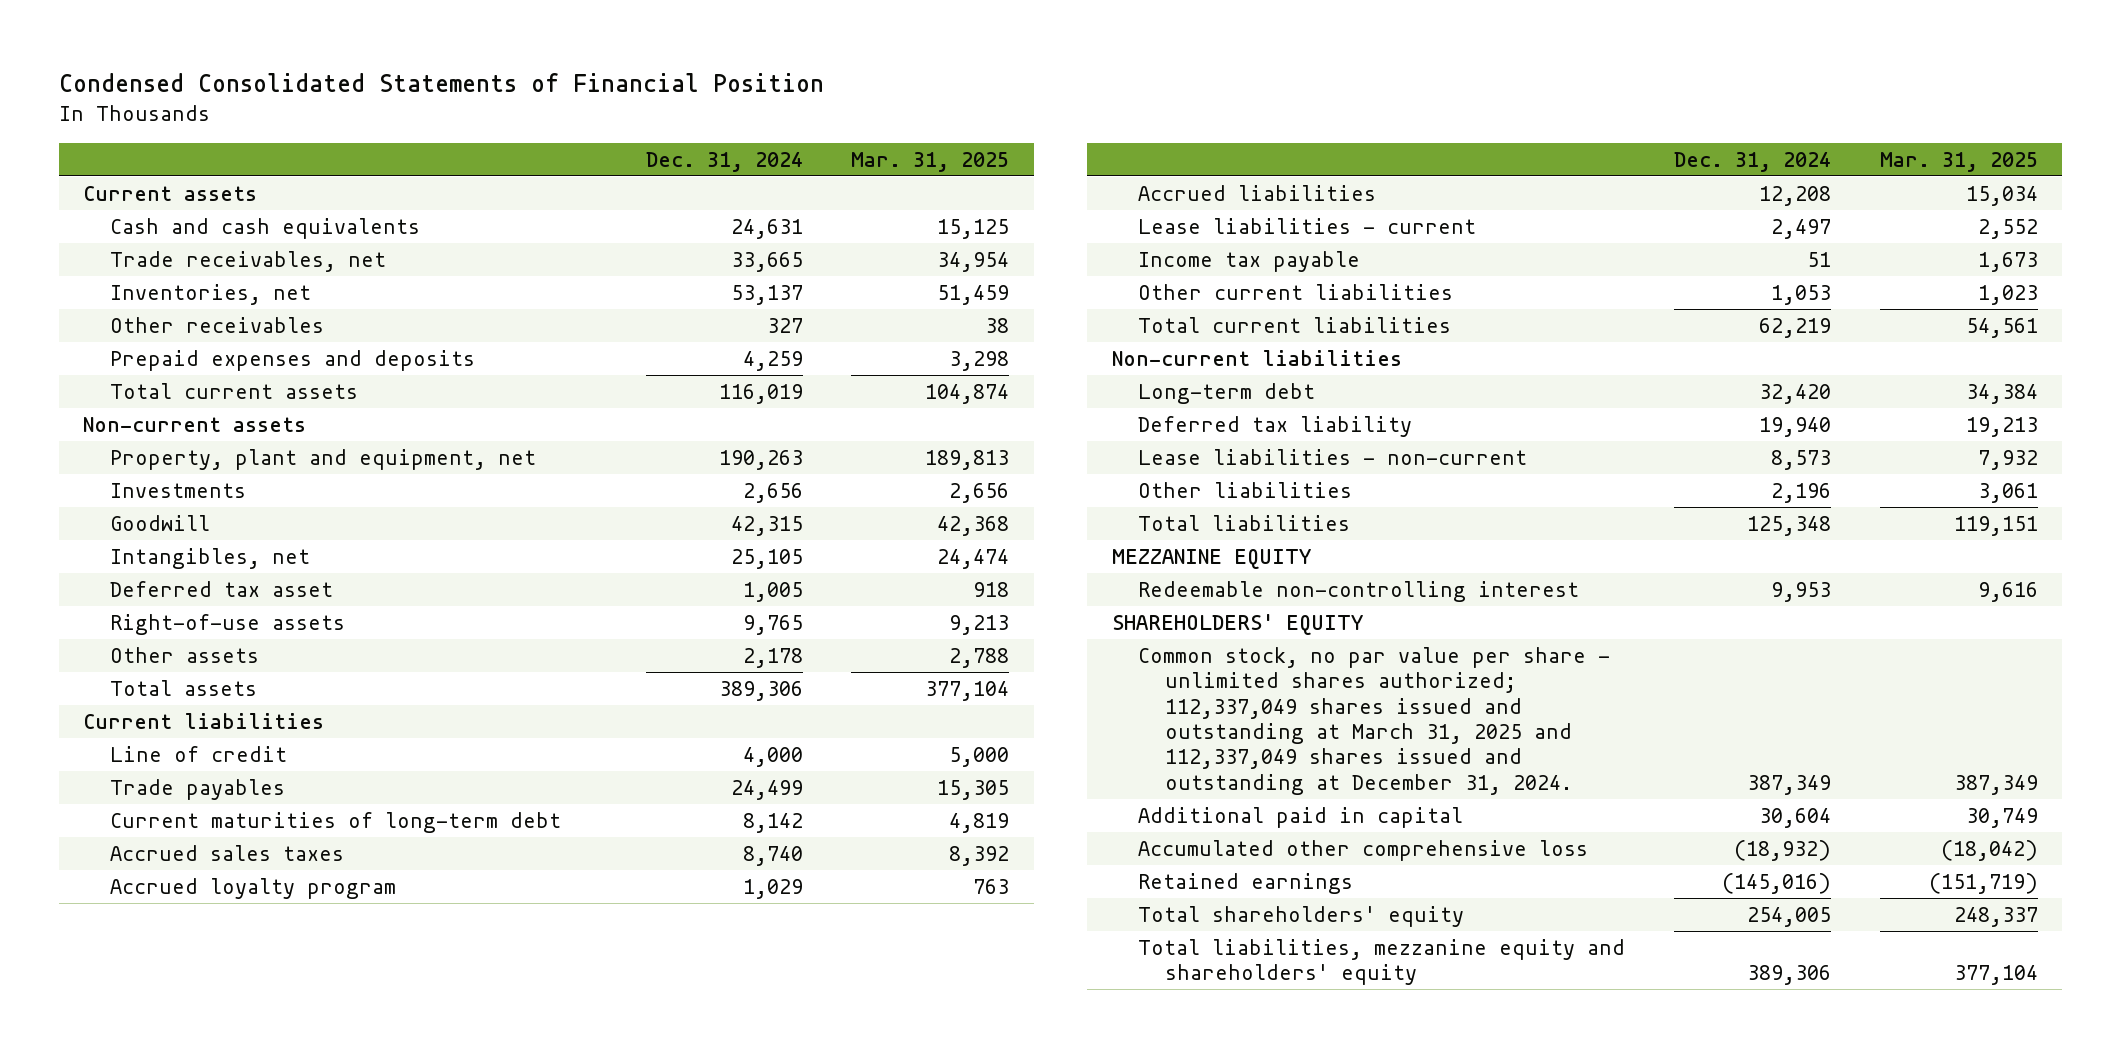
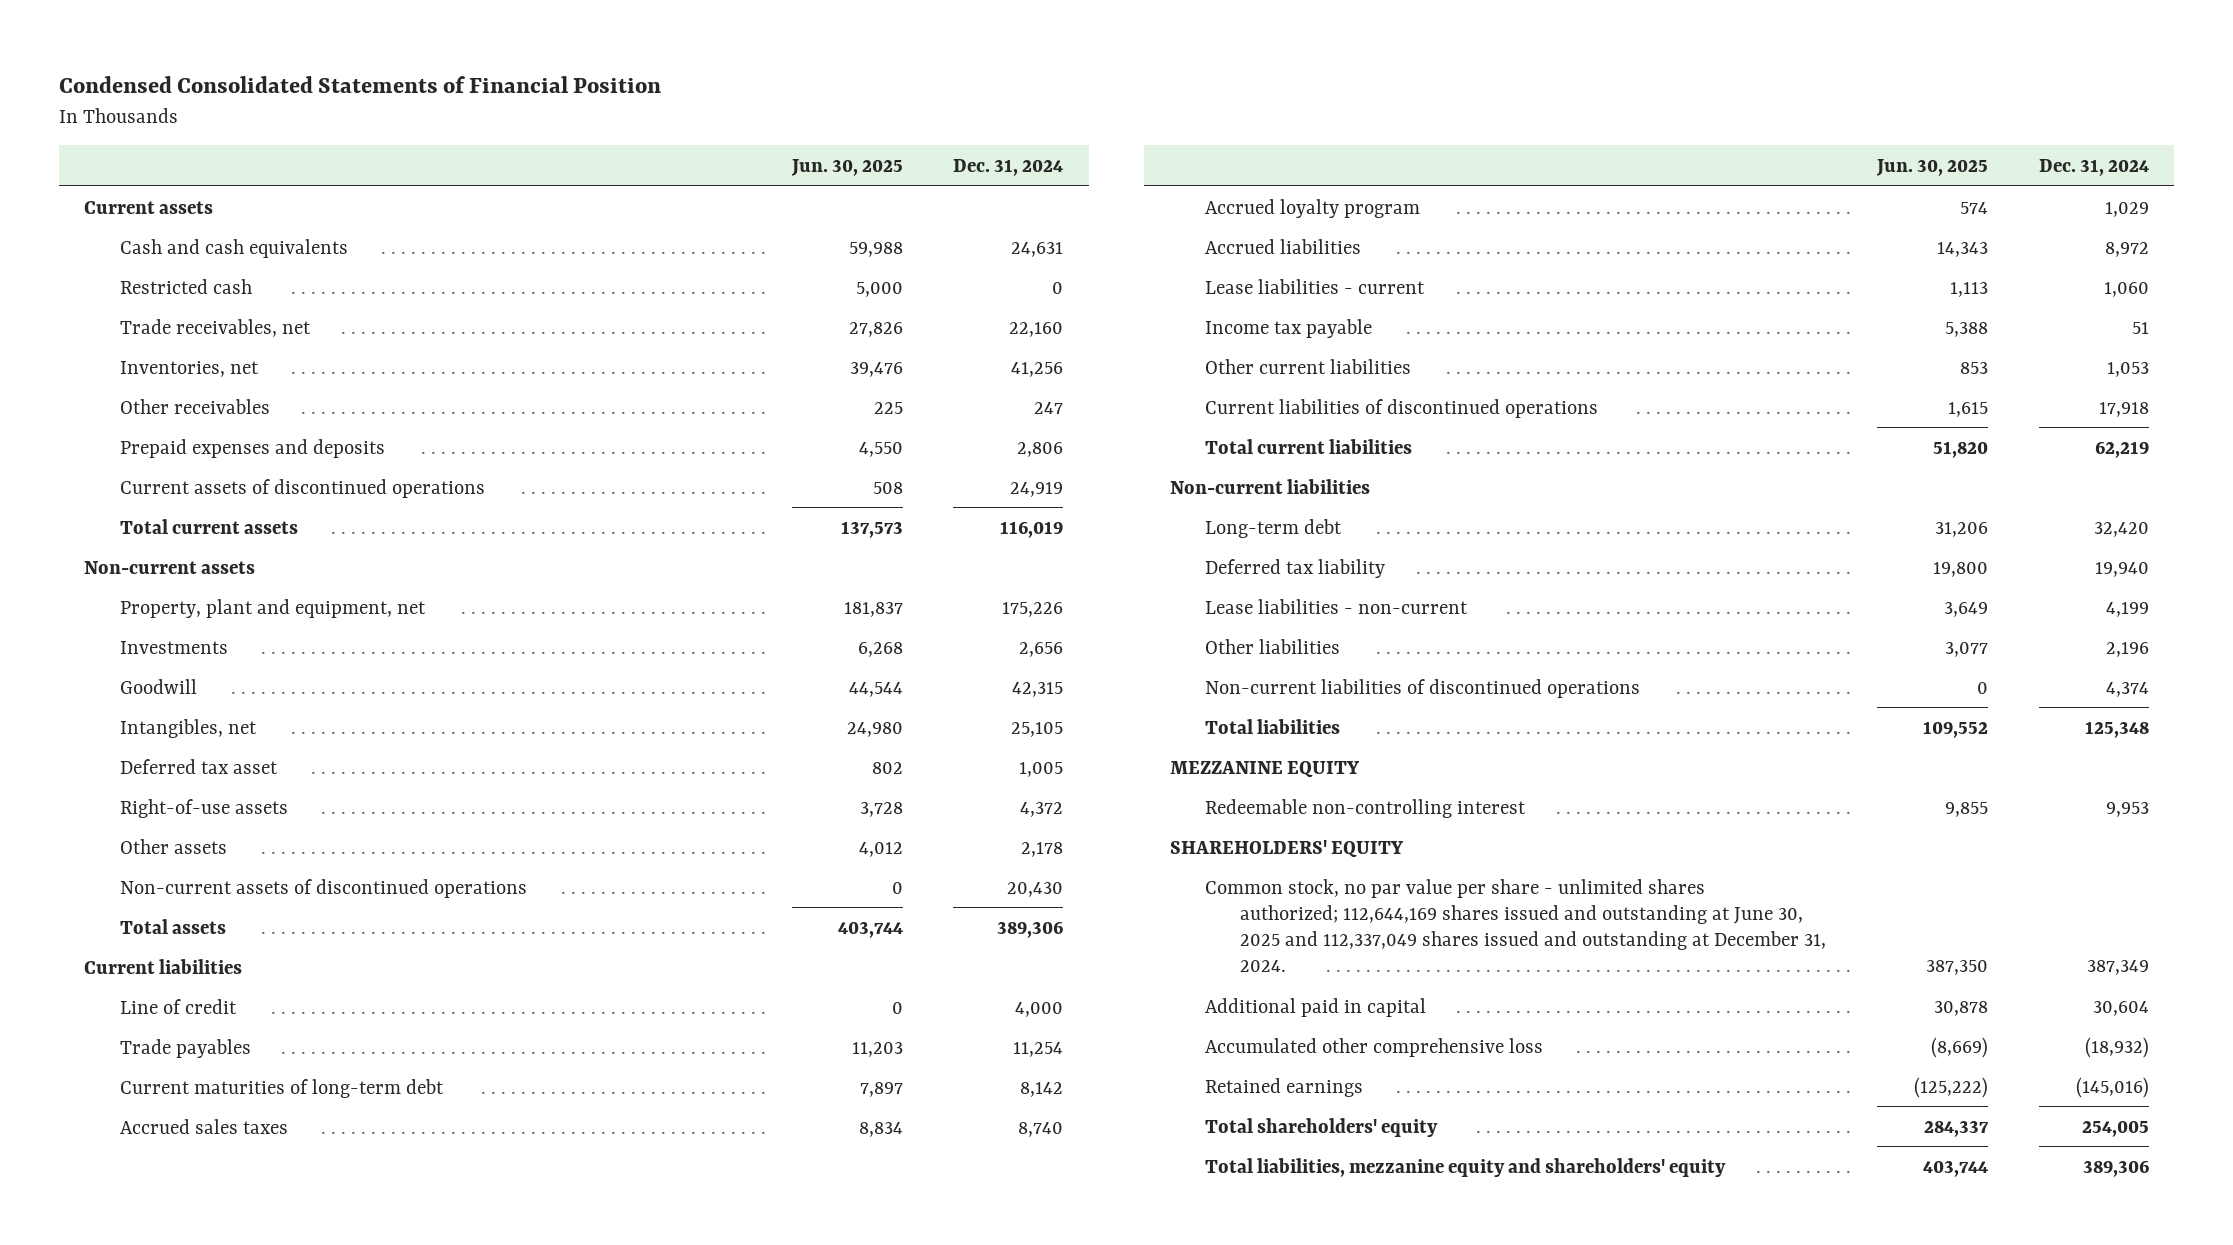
- | Dec. 31, 2024 | Mar. 31, 2025
+ | Jun. 30, 2025 | Dec. 31, 2024
- Trade receivables, net | 33,665 | 34,954
- Inventories, net | 53,137 | 51,459
- Other receivables | 327 | 38
- Prepaid expenses and deposits | 4,259 | 3,298
+ Restricted cash | 5,000 | 0
+ Trade receivables, net | 27,826 | 22,160
+ Inventories, net | 39,476 | 41,256
+ Other receivables | 225 | 247
+ Prepaid expenses and deposits | 4,550 | 2,806
+ Current assets of discontinued operations | 508 | 24,919
- Property, plant and equipment, net | 190,263 | 189,813
+ Property, plant and equipment, net | 181,837 | 175,226
- Right-of-use assets | 9,765 | 9,213
+ Right-of-use assets | 3,728 | 4,372
+ Non-current assets of discontinued operations | 0 | 20,430
- Trade payables | 24,499 | 15,305
+ Trade payables | 11,203 | 11,254
- Accrued liabilities | 12,208 | 15,034
- Lease liabilities - current | 2,497 | 2,552
+ Accrued liabilities | 14,343 | 8,972
+ Lease liabilities - current | 1,113 | 1,060
+ Current liabilities of discontinued operations | 1,615 | 17,918
- Lease liabilities - non-current | 8,573 | 7,932
+ Lease liabilities - non-current | 3,649 | 4,199
+ Non-current liabilities of discontinued operations | 0 | 4,374
- Common stock, no par value per share - unlimited shares authorized; 112,337,049 shares issued and outstanding at March 31, 2025 and 112,337,049 shares issued and outstanding at December 31, 2024. | 387,349 | 387,349
+ Common stock, no par value per share - unlimited shares authorized; 112,644,169 shares issued and outstanding at June 30, 2025 and 112,337,049 shares issued and outstanding at December 31, 2024. | 387,350 | 387,349

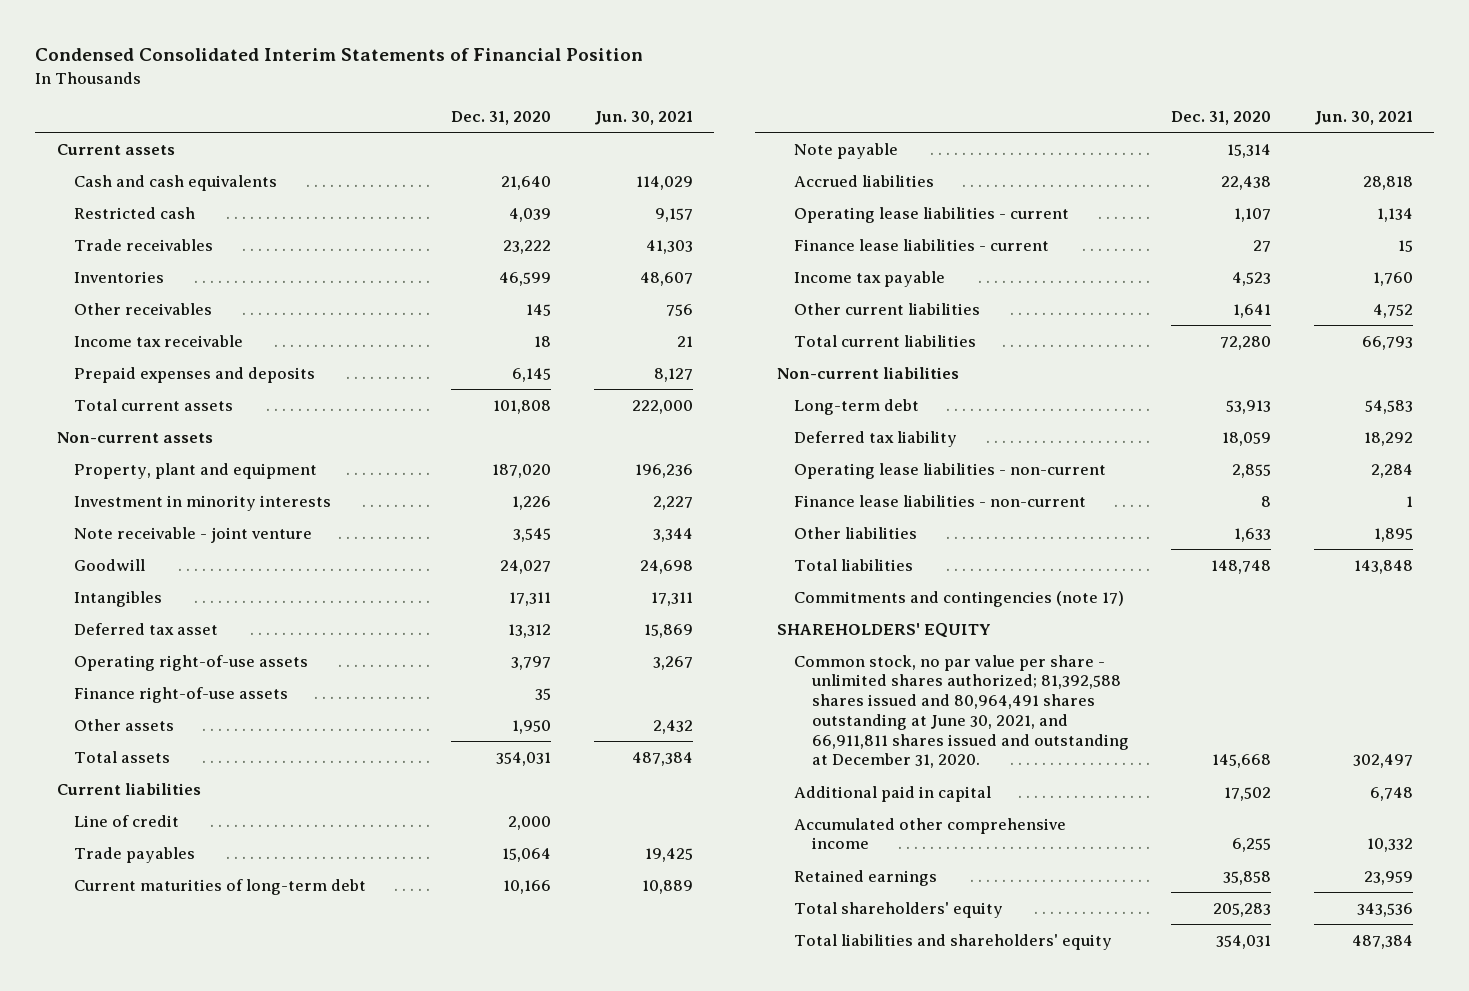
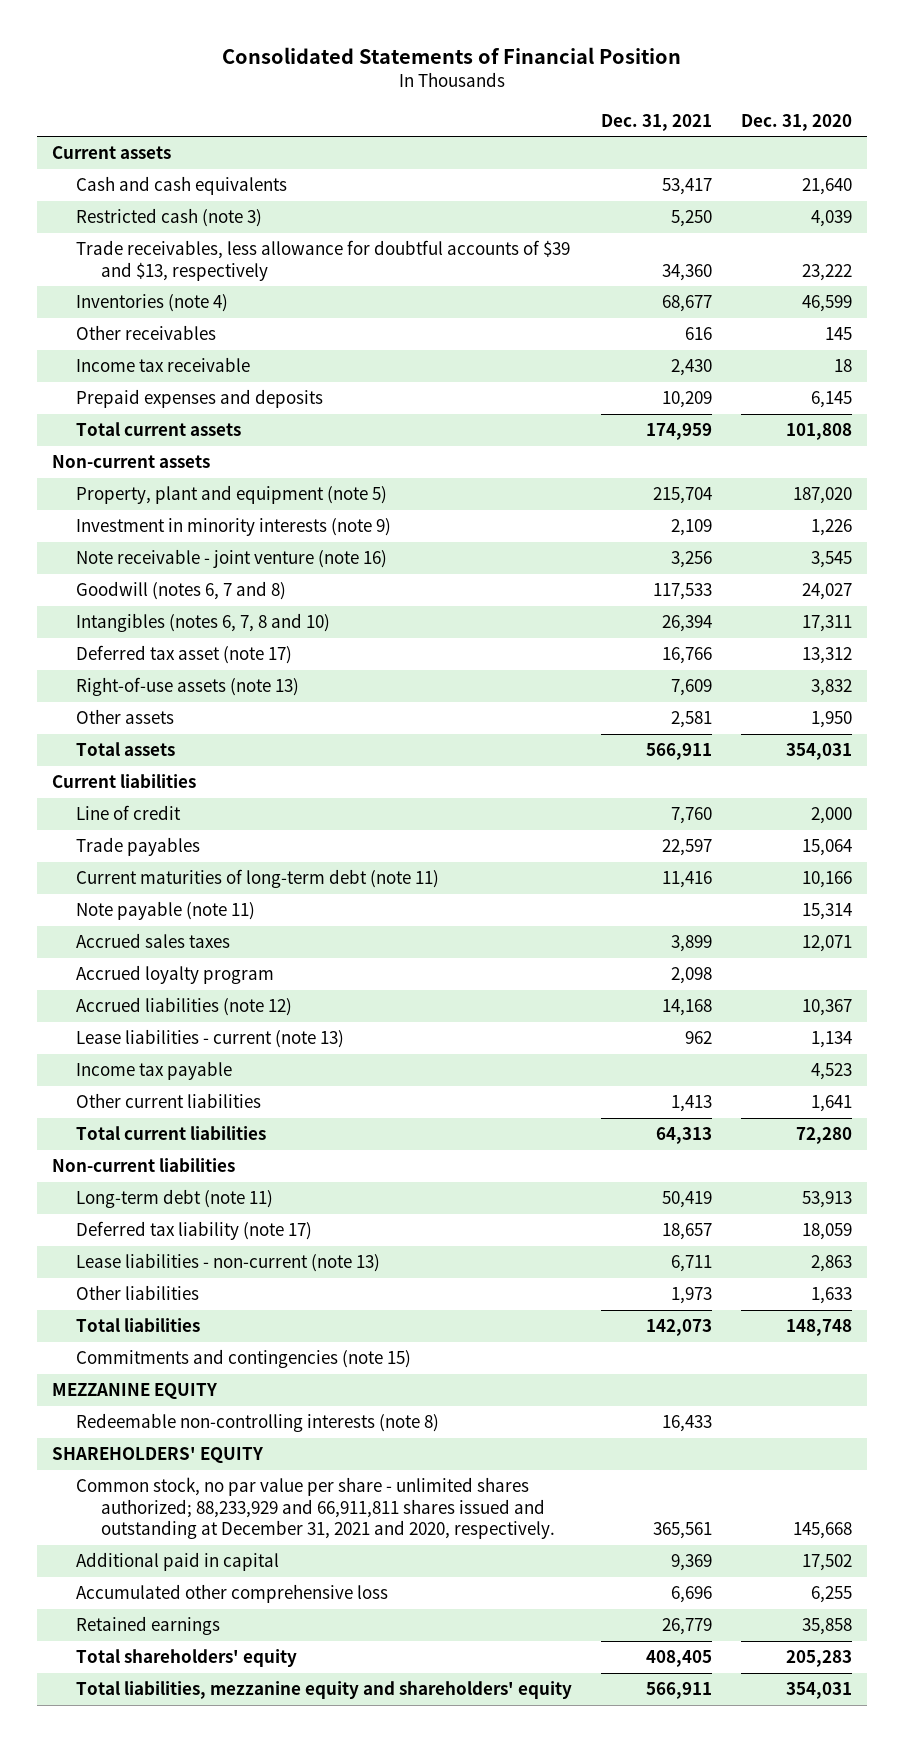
- Condensed Consolidated Interim Statements of Financial Position
+ Consolidated Statements of Financial Position
- | Dec. 31, 2020 | Jun. 30, 2021
+ | Dec. 31, 2021 | Dec. 31, 2020
- Restricted cash | 4,039 | 9,157
- Trade receivables | 23,222 | 41,303
- Inventories | 46,599 | 48,607
+ Restricted cash (note 3) | 5,250 | 4,039
+ Trade receivables, less allowance for doubtful accounts of $39 and $13, respectively | 34,360 | 23,222
+ Inventories (note 4) | 68,677 | 46,599
- Property, plant and equipment | 187,020 | 196,236
- Investment in minority interests | 1,226 | 2,227
- Note receivable - joint venture | 3,545 | 3,344
- Goodwill | 24,027 | 24,698
- Intangibles | 17,311 | 17,311
- Deferred tax asset | 13,312 | 15,869
- Operating right-of-use assets | 3,797 | 3,267
- Finance right-of-use assets | 35 |
+ Property, plant and equipment (note 5) | 215,704 | 187,020
+ Investment in minority interests (note 9) | 2,109 | 1,226
+ Note receivable - joint venture (note 16) | 3,256 | 3,545
+ Goodwill (notes 6, 7 and 8) | 117,533 | 24,027
+ Intangibles (notes 6, 7, 8 and 10) | 26,394 | 17,311
+ Deferred tax asset (note 17) | 16,766 | 13,312
+ Right-of-use assets (note 13) | 7,609 | 3,832
- Current maturities of long-term debt | 10,166 | 10,889
- Note payable | 15,314 |
- Accrued liabilities | 22,438 | 28,818
- Operating lease liabilities - current | 1,107 | 1,134
- Finance lease liabilities - current | 27 | 15
+ Current maturities of long-term debt (note 11) | 11,416 | 10,166
+ Note payable (note 11) | | 15,314
+ Accrued sales taxes | 3,899 | 12,071
+ Accrued loyalty program | 2,098 |
+ Accrued liabilities (note 12) | 14,168 | 10,367
+ Lease liabilities - current (note 13) | 962 | 1,134
- Long-term debt | 53,913 | 54,583
- Deferred tax liability | 18,059 | 18,292
- Operating lease liabilities - non-current | 2,855 | 2,284
- Finance lease liabilities - non-current | 8 | 1
+ Long-term debt (note 11) | 50,419 | 53,913
+ Deferred tax liability (note 17) | 18,657 | 18,059
+ Lease liabilities - non-current (note 13) | 6,711 | 2,863
- Commitments and contingencies (note 17)
+ Commitments and contingencies (note 15)
+ MEZZANINE EQUITY
+ Redeemable non-controlling interests (note 8) | 16,433 |
- Common stock, no par value per share - unlimited shares authorized; 81,392,588 shares issued and 80,964,491 shares outstanding at June 30, 2021, and 66,911,811 shares issued and outstanding at December 31, 2020. | 145,668 | 302,497
+ Common stock, no par value per share - unlimited shares authorized; 88,233,929 and 66,911,811 shares issued and outstanding at December 31, 2021 and 2020, respectively. | 365,561 | 145,668
- Accumulated other comprehensive income | 6,255 | 10,332
+ Accumulated other comprehensive loss | 6,696 | 6,255
- Total liabilities and shareholders' equity | 354,031 | 487,384
+ Total liabilities, mezzanine equity and shareholders' equity | 566,911 | 354,031

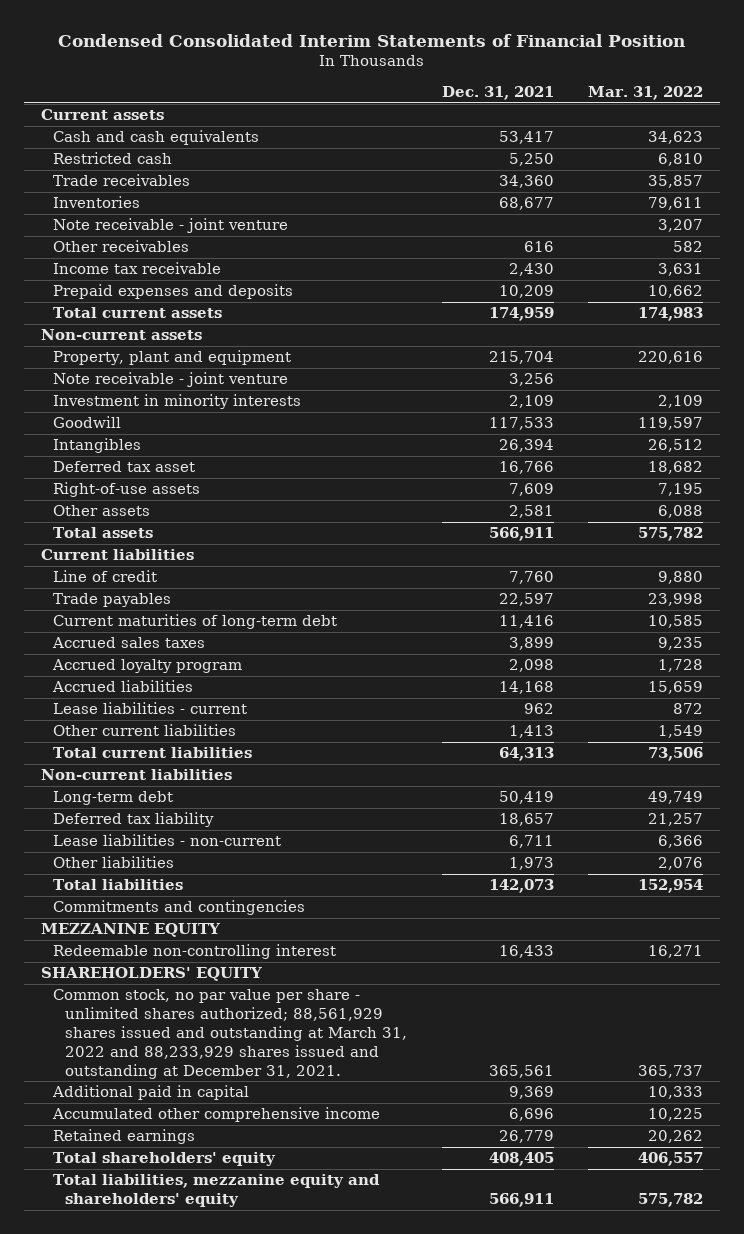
- Consolidated Statements of Financial Position
+ Condensed Consolidated Interim Statements of Financial Position
- | Dec. 31, 2021 | Dec. 31, 2020
+ | Dec. 31, 2021 | Mar. 31, 2022
- Restricted cash (note 3) | 5,250 | 4,039
- Trade receivables, less allowance for doubtful accounts of $39 and $13, respectively | 34,360 | 23,222
- Inventories (note 4) | 68,677 | 46,599
+ Restricted cash | 5,250 | 6,810
+ Trade receivables | 34,360 | 35,857
+ Inventories | 68,677 | 79,611
+ Note receivable - joint venture | | 3,207
- Property, plant and equipment (note 5) | 215,704 | 187,020
- Investment in minority interests (note 9) | 2,109 | 1,226
- Note receivable - joint venture (note 16) | 3,256 | 3,545
- Goodwill (notes 6, 7 and 8) | 117,533 | 24,027
- Intangibles (notes 6, 7, 8 and 10) | 26,394 | 17,311
- Deferred tax asset (note 17) | 16,766 | 13,312
- Right-of-use assets (note 13) | 7,609 | 3,832
+ Property, plant and equipment | 215,704 | 220,616
+ Note receivable - joint venture | 3,256 |
+ Investment in minority interests | 2,109 | 2,109
+ Goodwill | 117,533 | 119,597
+ Intangibles | 26,394 | 26,512
+ Deferred tax asset | 16,766 | 18,682
+ Right-of-use assets | 7,609 | 7,195
- Current maturities of long-term debt (note 11) | 11,416 | 10,166
- Note payable (note 11) | | 15,314
+ Current maturities of long-term debt | 11,416 | 10,585
- Accrued liabilities (note 12) | 14,168 | 10,367
- Lease liabilities - current (note 13) | 962 | 1,134
- Income tax payable | | 4,523
+ Accrued liabilities | 14,168 | 15,659
+ Lease liabilities - current | 962 | 872
- Long-term debt (note 11) | 50,419 | 53,913
- Deferred tax liability (note 17) | 18,657 | 18,059
- Lease liabilities - non-current (note 13) | 6,711 | 2,863
+ Long-term debt | 50,419 | 49,749
+ Deferred tax liability | 18,657 | 21,257
+ Lease liabilities - non-current | 6,711 | 6,366
- Commitments and contingencies (note 15)
+ Commitments and contingencies
- Redeemable non-controlling interests (note 8) | 16,433 |
+ Redeemable non-controlling interest | 16,433 | 16,271
- Common stock, no par value per share - unlimited shares authorized; 88,233,929 and 66,911,811 shares issued and outstanding at December 31, 2021 and 2020, respectively. | 365,561 | 145,668
+ Common stock, no par value per share - unlimited shares authorized; 88,561,929 shares issued and outstanding at March 31, 2022 and 88,233,929 shares issued and outstanding at December 31, 2021. | 365,561 | 365,737
- Accumulated other comprehensive loss | 6,696 | 6,255
+ Accumulated other comprehensive income | 6,696 | 10,225

